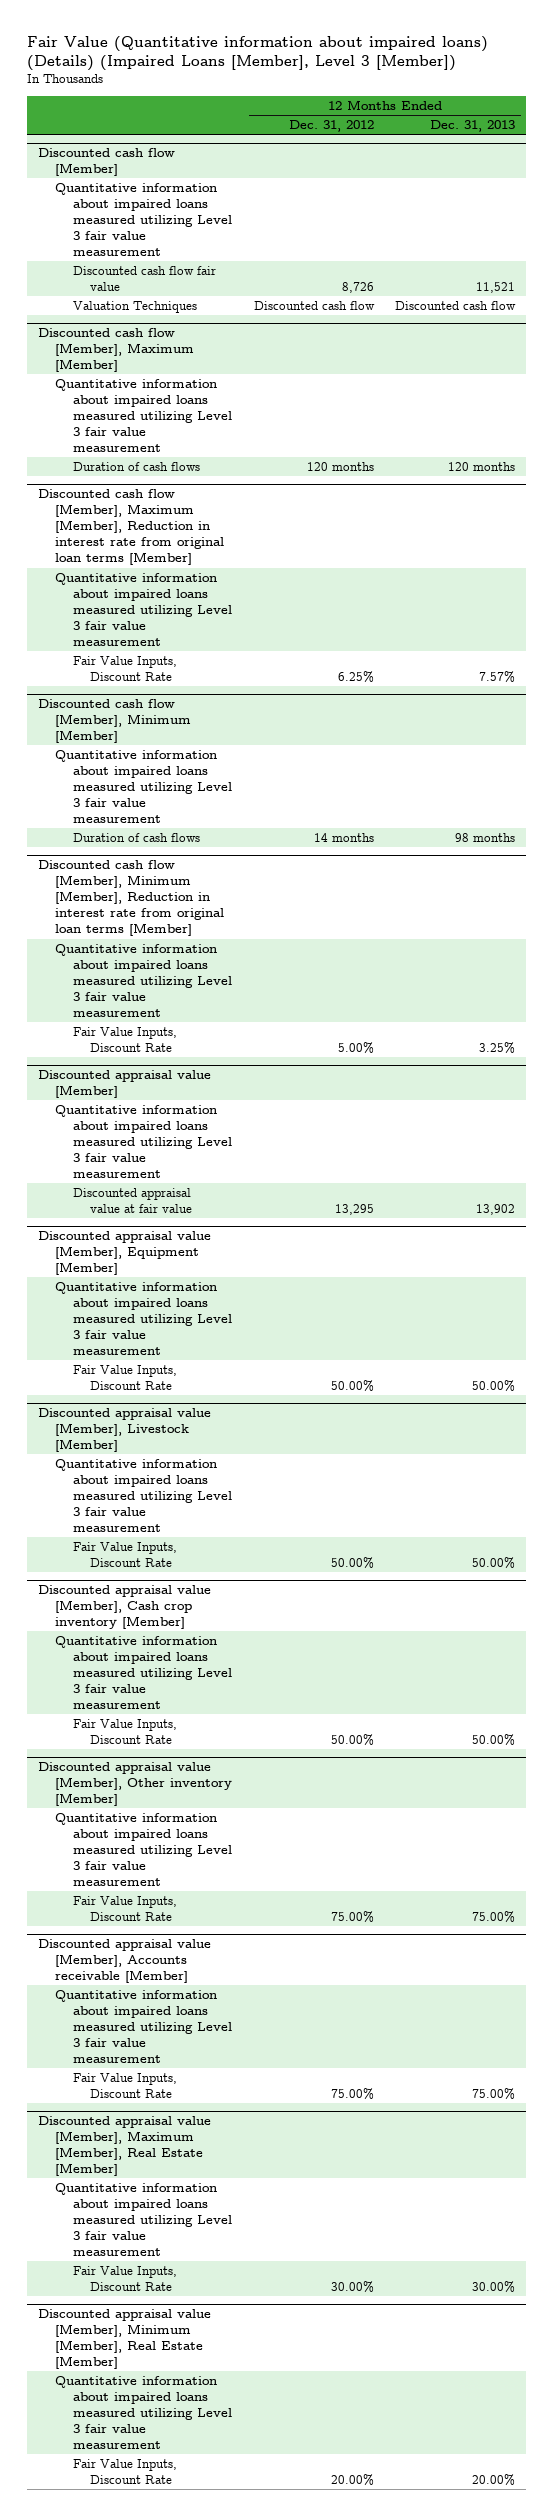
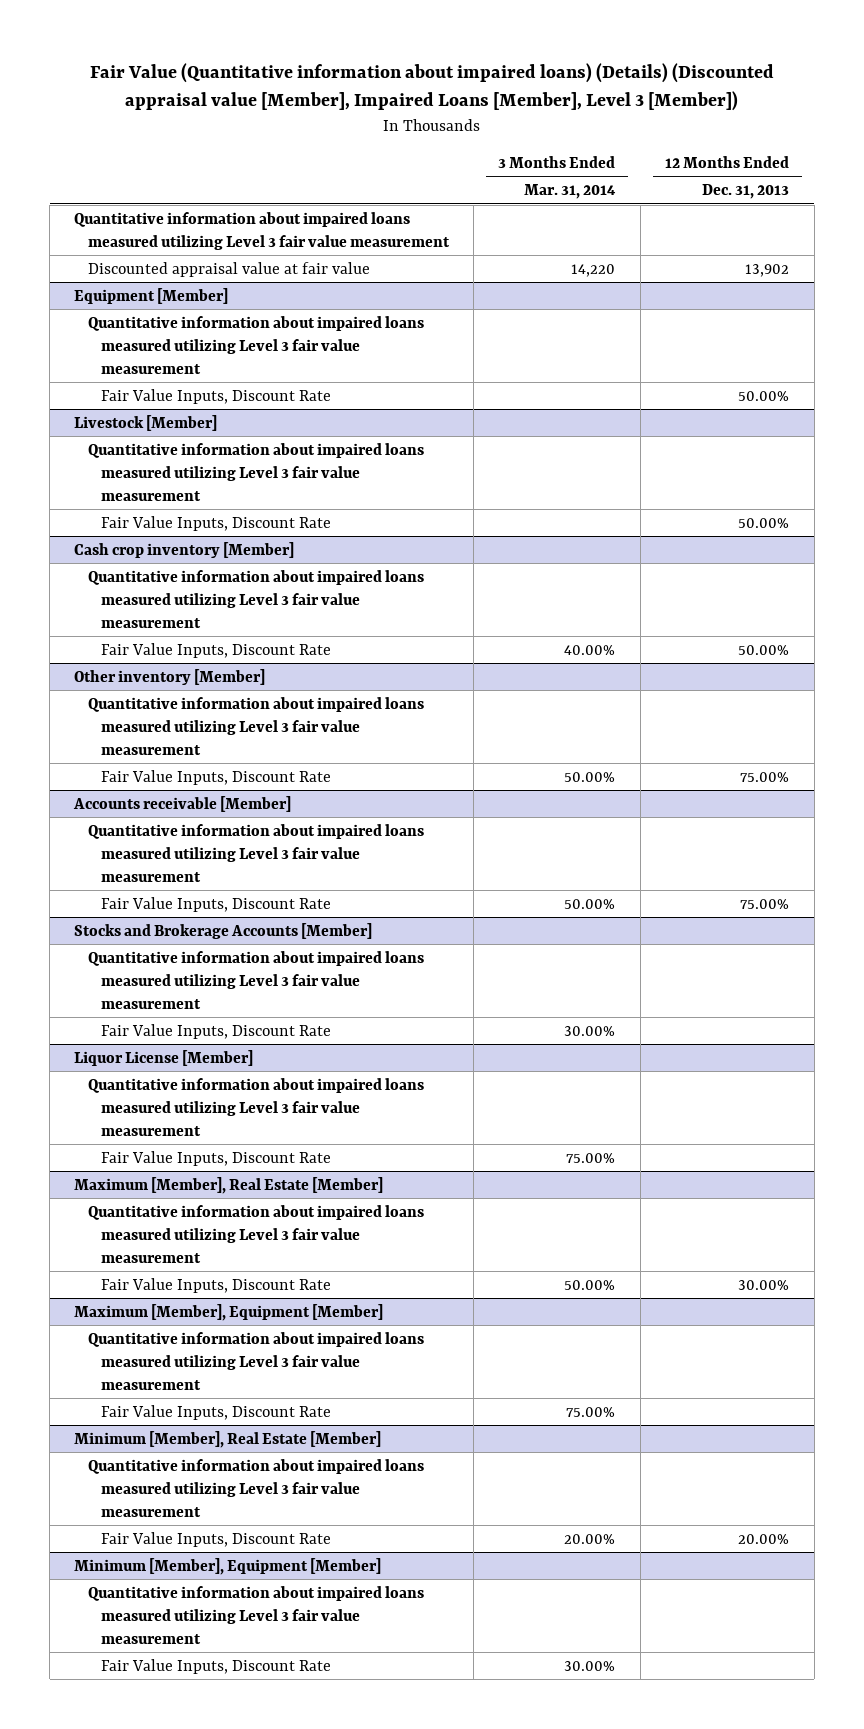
- Fair Value (Quantitative information about impaired loans) (Details) (Impaired Loans [Member], Level 3 [Member])
+ Fair Value (Quantitative information about impaired loans) (Details) (Discounted appraisal value [Member], Impaired Loans [Member], Level 3 [Member])
- | 12 Months Ended Dec. 31, 2012 | 12 Months Ended Dec. 31, 2013
+ | 3 Months Ended Mar. 31, 2014 | 12 Months Ended Dec. 31, 2013
- Discounted cash flow [Member]
- Discounted cash flow fair value | 8,726 | 11,521
- Valuation Techniques | Discounted cash flow | Discounted cash flow
- Discounted cash flow [Member], Maximum [Member]
- Quantitative information about impaired loans measured utilizing Level 3 fair value measurement
- Duration of cash flows | 120 months | 120 months
- Discounted cash flow [Member], Maximum [Member], Reduction in interest rate from original loan terms [Member]
- Quantitative information about impaired loans measured utilizing Level 3 fair value measurement
- Fair Value Inputs, Discount Rate | 6.25% | 7.57%
- Discounted cash flow [Member], Minimum [Member]
- Quantitative information about impaired loans measured utilizing Level 3 fair value measurement
- Duration of cash flows | 14 months | 98 months
- Discounted cash flow [Member], Minimum [Member], Reduction in interest rate from original loan terms [Member]
- Quantitative information about impaired loans measured utilizing Level 3 fair value measurement
- Fair Value Inputs, Discount Rate | 5.00% | 3.25%
- Discounted appraisal value [Member]
- Quantitative information about impaired loans measured utilizing Level 3 fair value measurement
- Discounted appraisal value [Member], Equipment [Member]
+ Equipment [Member]
- Discounted appraisal value [Member], Livestock [Member]
+ Livestock [Member]
- Discounted appraisal value [Member], Cash crop inventory [Member]
+ Cash crop inventory [Member]
- Discounted appraisal value [Member], Other inventory [Member]
+ Other inventory [Member]
- Discounted appraisal value [Member], Accounts receivable [Member]
+ Accounts receivable [Member]
- Discounted appraisal value [Member], Maximum [Member], Real Estate [Member]
+ Stocks and Brokerage Accounts [Member]
+ Fair Value Inputs, Discount Rate | 30.00% |
+ Liquor License [Member]
+ Quantitative information about impaired loans measured utilizing Level 3 fair value measurement
+ Fair Value Inputs, Discount Rate | 75.00% |
+ Maximum [Member], Real Estate [Member]
+ Quantitative information about impaired loans measured utilizing Level 3 fair value measurement
- Discounted appraisal value [Member], Minimum [Member], Real Estate [Member]
+ Maximum [Member], Equipment [Member]
+ Fair Value Inputs, Discount Rate | 75.00% |
+ Minimum [Member], Real Estate [Member]
+ Quantitative information about impaired loans measured utilizing Level 3 fair value measurement
+ Minimum [Member], Equipment [Member]
+ Quantitative information about impaired loans measured utilizing Level 3 fair value measurement
+ Fair Value Inputs, Discount Rate | 30.00% |

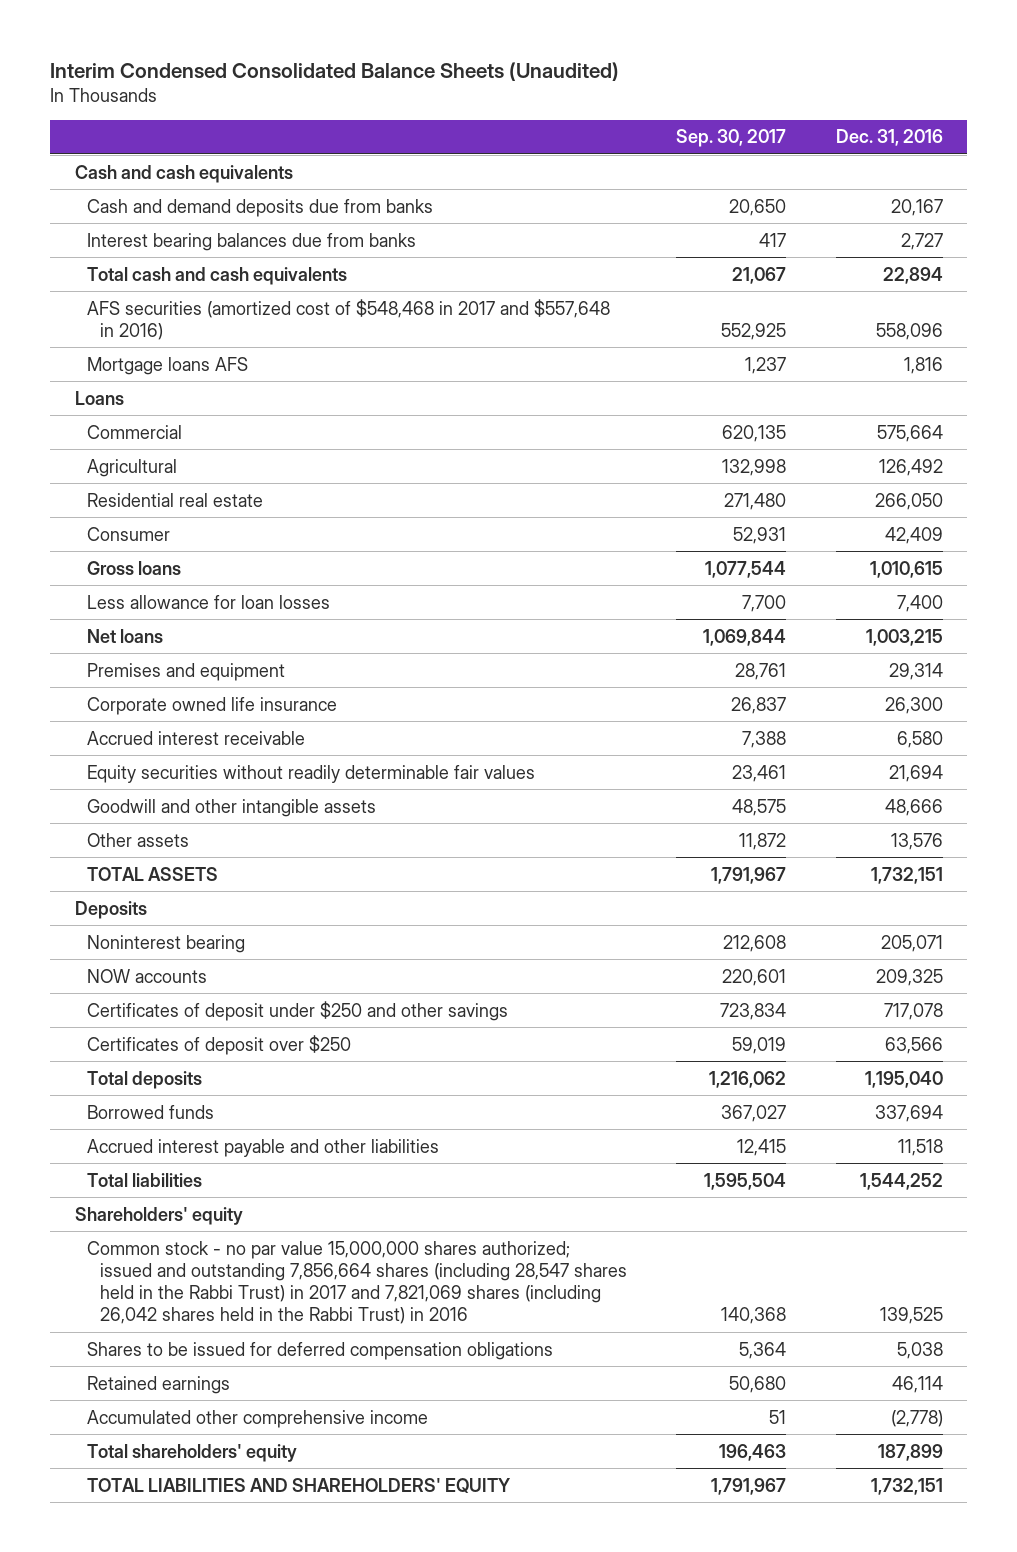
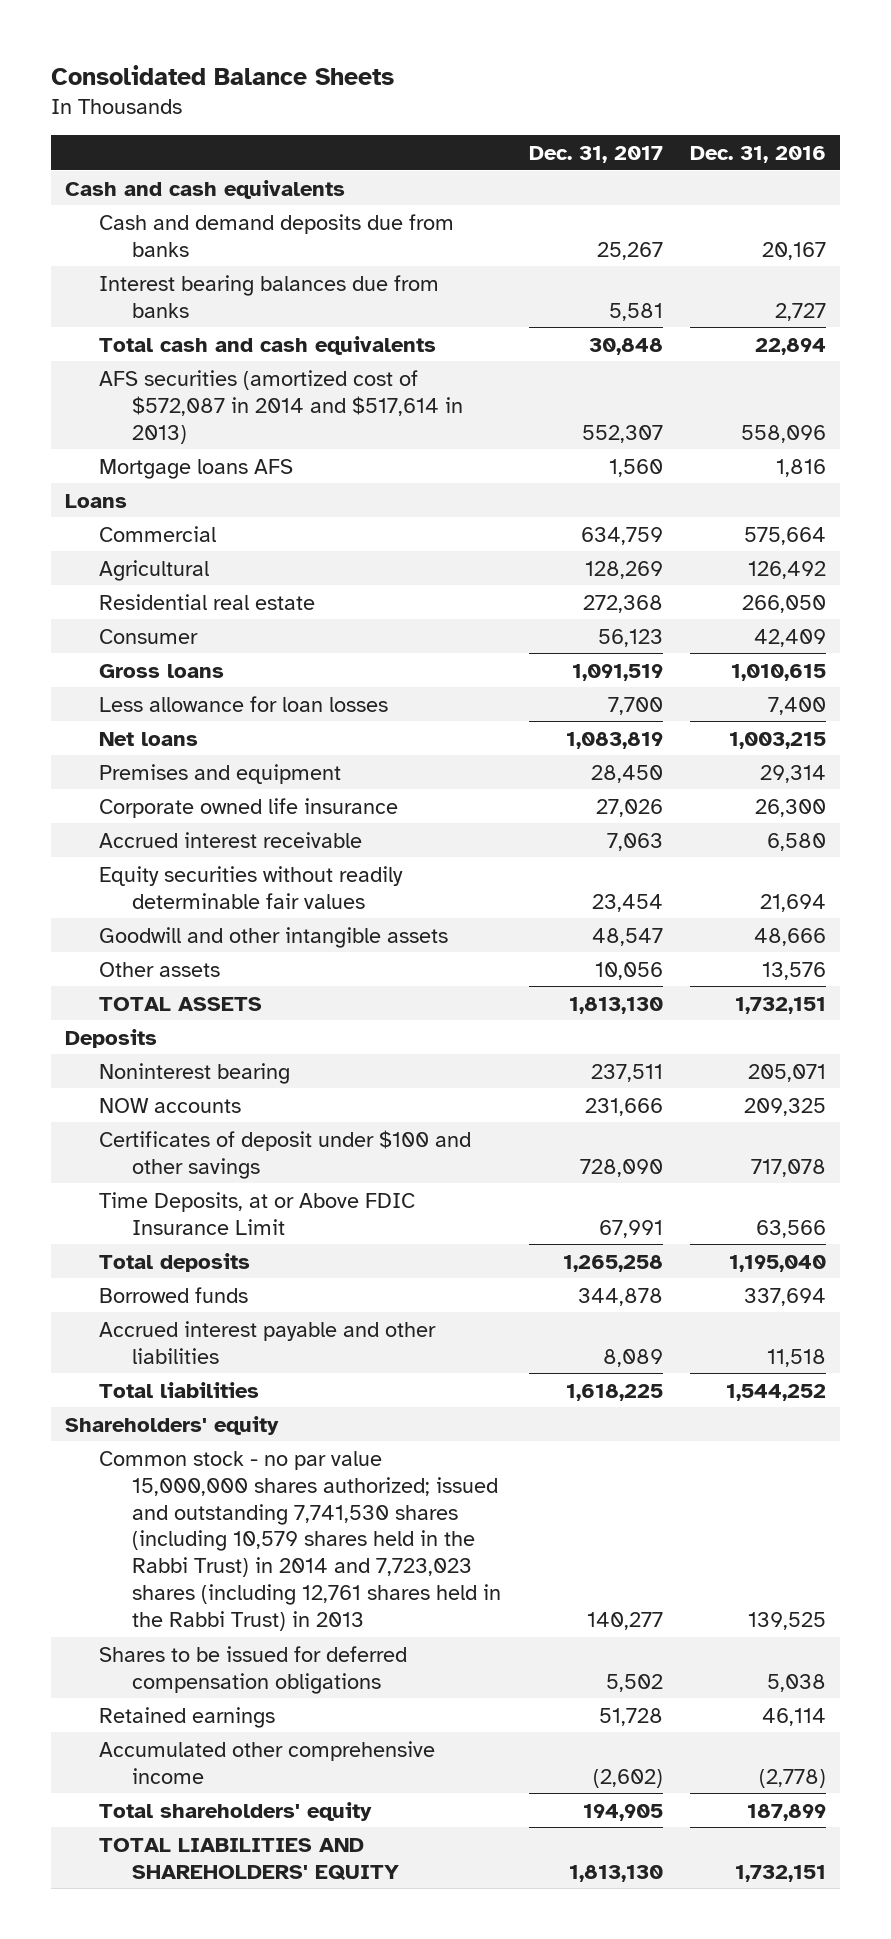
- Interim Condensed Consolidated Balance Sheets (Unaudited)
+ Consolidated Balance Sheets
- | Sep. 30, 2017 | Dec. 31, 2016
+ | Dec. 31, 2017 | Dec. 31, 2016
- AFS securities (amortized cost of $548,468 in 2017 and $557,648 in 2016) | 552,925 | 558,096
+ AFS securities (amortized cost of $572,087 in 2014 and $517,614 in 2013) | 552,307 | 558,096
- Certificates of deposit under $250 and other savings | 723,834 | 717,078
- Certificates of deposit over $250 | 59,019 | 63,566
+ Certificates of deposit under $100 and other savings | 728,090 | 717,078
+ Time Deposits, at or Above FDIC Insurance Limit | 67,991 | 63,566
- Common stock - no par value 15,000,000 shares authorized; issued and outstanding 7,856,664 shares (including 28,547 shares held in the Rabbi Trust) in 2017 and 7,821,069 shares (including 26,042 shares held in the Rabbi Trust) in 2016 | 140,368 | 139,525
+ Common stock - no par value 15,000,000 shares authorized; issued and outstanding 7,741,530 shares (including 10,579 shares held in the Rabbi Trust) in 2014 and 7,723,023 shares (including 12,761 shares held in the Rabbi Trust) in 2013 | 140,277 | 139,525

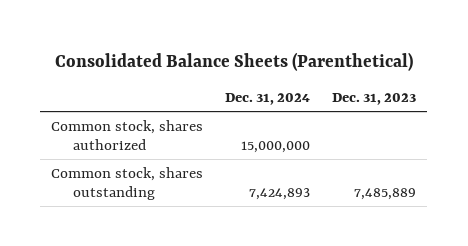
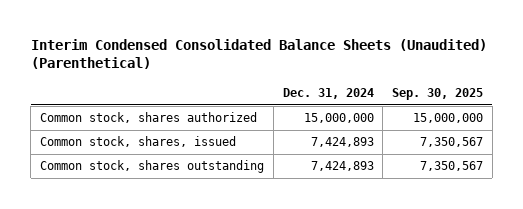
- Consolidated Balance Sheets (Parenthetical)
+ Interim Condensed Consolidated Balance Sheets (Unaudited) (Parenthetical)
- | Dec. 31, 2024 | Dec. 31, 2023
+ | Dec. 31, 2024 | Sep. 30, 2025
+ Common stock, shares, issued | 7,424,893 | 7,350,567

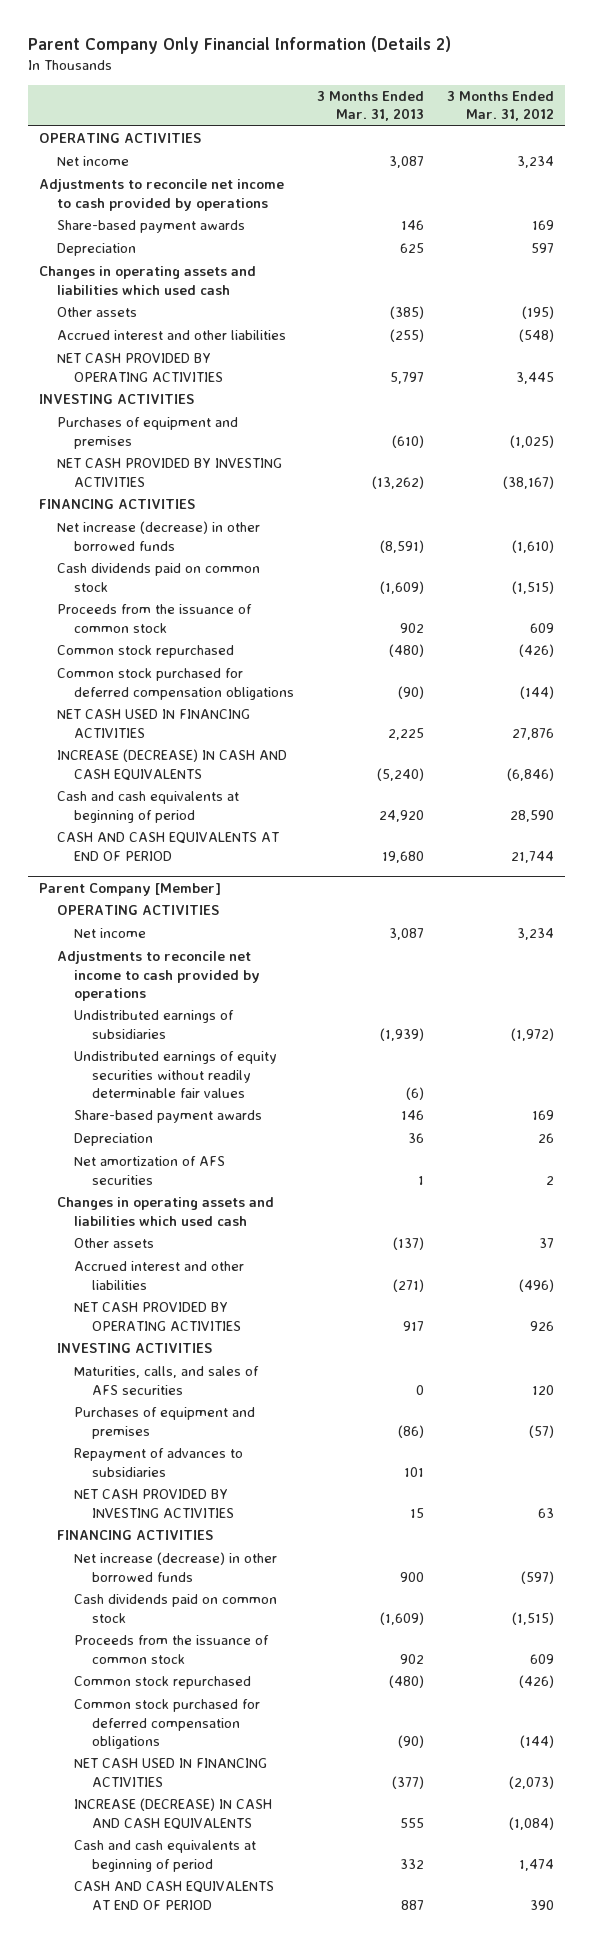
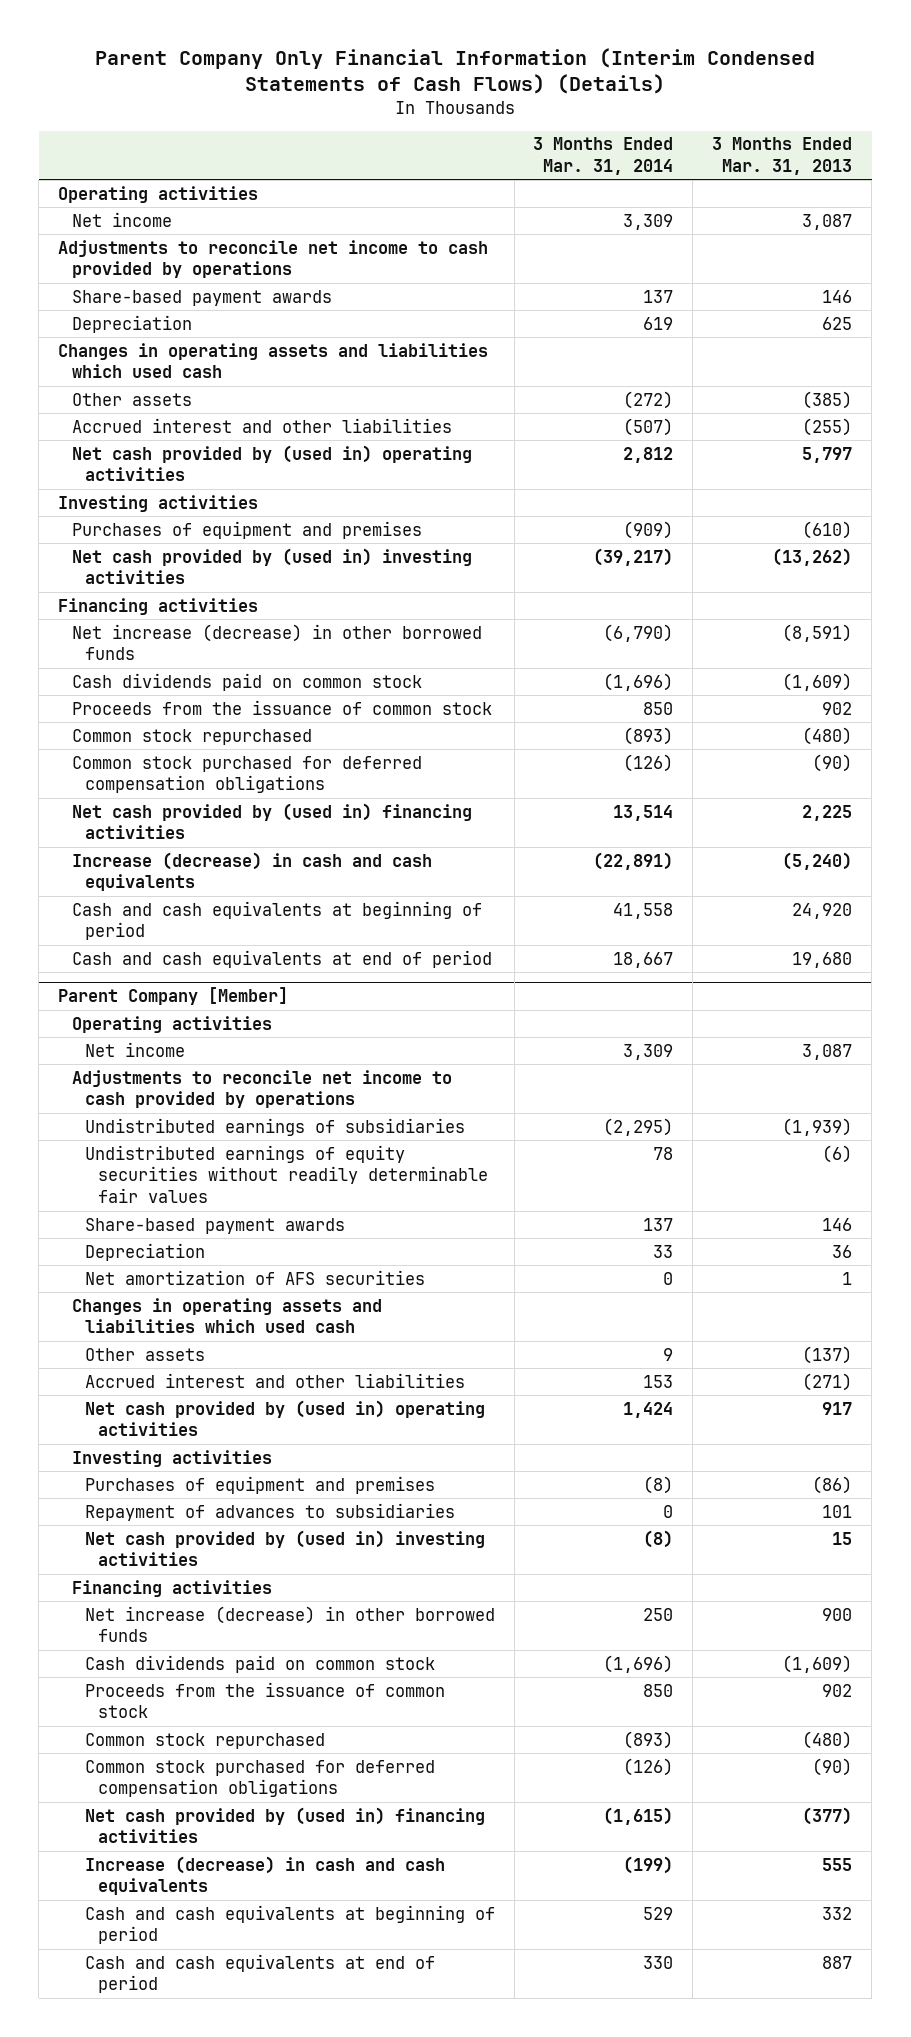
- Parent Company Only Financial Information (Details 2)
+ Parent Company Only Financial Information (Interim Condensed Statements of Cash Flows) (Details)
- | 3 Months Ended Mar. 31, 2013 | 3 Months Ended Mar. 31, 2012
+ | 3 Months Ended Mar. 31, 2014 | 3 Months Ended Mar. 31, 2013
- OPERATING ACTIVITIES
+ Operating activities
- NET CASH PROVIDED BY OPERATING ACTIVITIES | 5,797 | 3,445
- INVESTING ACTIVITIES
+ Net cash provided by (used in) operating activities | 2,812 | 5,797
+ Investing activities
- NET CASH PROVIDED BY INVESTING ACTIVITIES | (13,262) | (38,167)
- FINANCING ACTIVITIES
+ Net cash provided by (used in) investing activities | (39,217) | (13,262)
+ Financing activities
- NET CASH USED IN FINANCING ACTIVITIES | 2,225 | 27,876
- INCREASE (DECREASE) IN CASH AND CASH EQUIVALENTS | (5,240) | (6,846)
+ Net cash provided by (used in) financing activities | 13,514 | 2,225
+ Increase (decrease) in cash and cash equivalents | (22,891) | (5,240)
- CASH AND CASH EQUIVALENTS AT END OF PERIOD | 19,680 | 21,744
+ Cash and cash equivalents at end of period | 18,667 | 19,680
@ Parent Company [Member]
- OPERATING ACTIVITIES
+ Operating activities
- NET CASH PROVIDED BY OPERATING ACTIVITIES | 917 | 926
- INVESTING ACTIVITIES
- Maturities, calls, and sales of AFS securities | 0 | 120
+ Net cash provided by (used in) operating activities | 1,424 | 917
+ Investing activities
- NET CASH PROVIDED BY INVESTING ACTIVITIES | 15 | 63
- FINANCING ACTIVITIES
+ Net cash provided by (used in) investing activities | (8) | 15
+ Financing activities
- NET CASH USED IN FINANCING ACTIVITIES | (377) | (2,073)
- INCREASE (DECREASE) IN CASH AND CASH EQUIVALENTS | 555 | (1,084)
+ Net cash provided by (used in) financing activities | (1,615) | (377)
+ Increase (decrease) in cash and cash equivalents | (199) | 555
- CASH AND CASH EQUIVALENTS AT END OF PERIOD | 887 | 390
+ Cash and cash equivalents at end of period | 330 | 887

